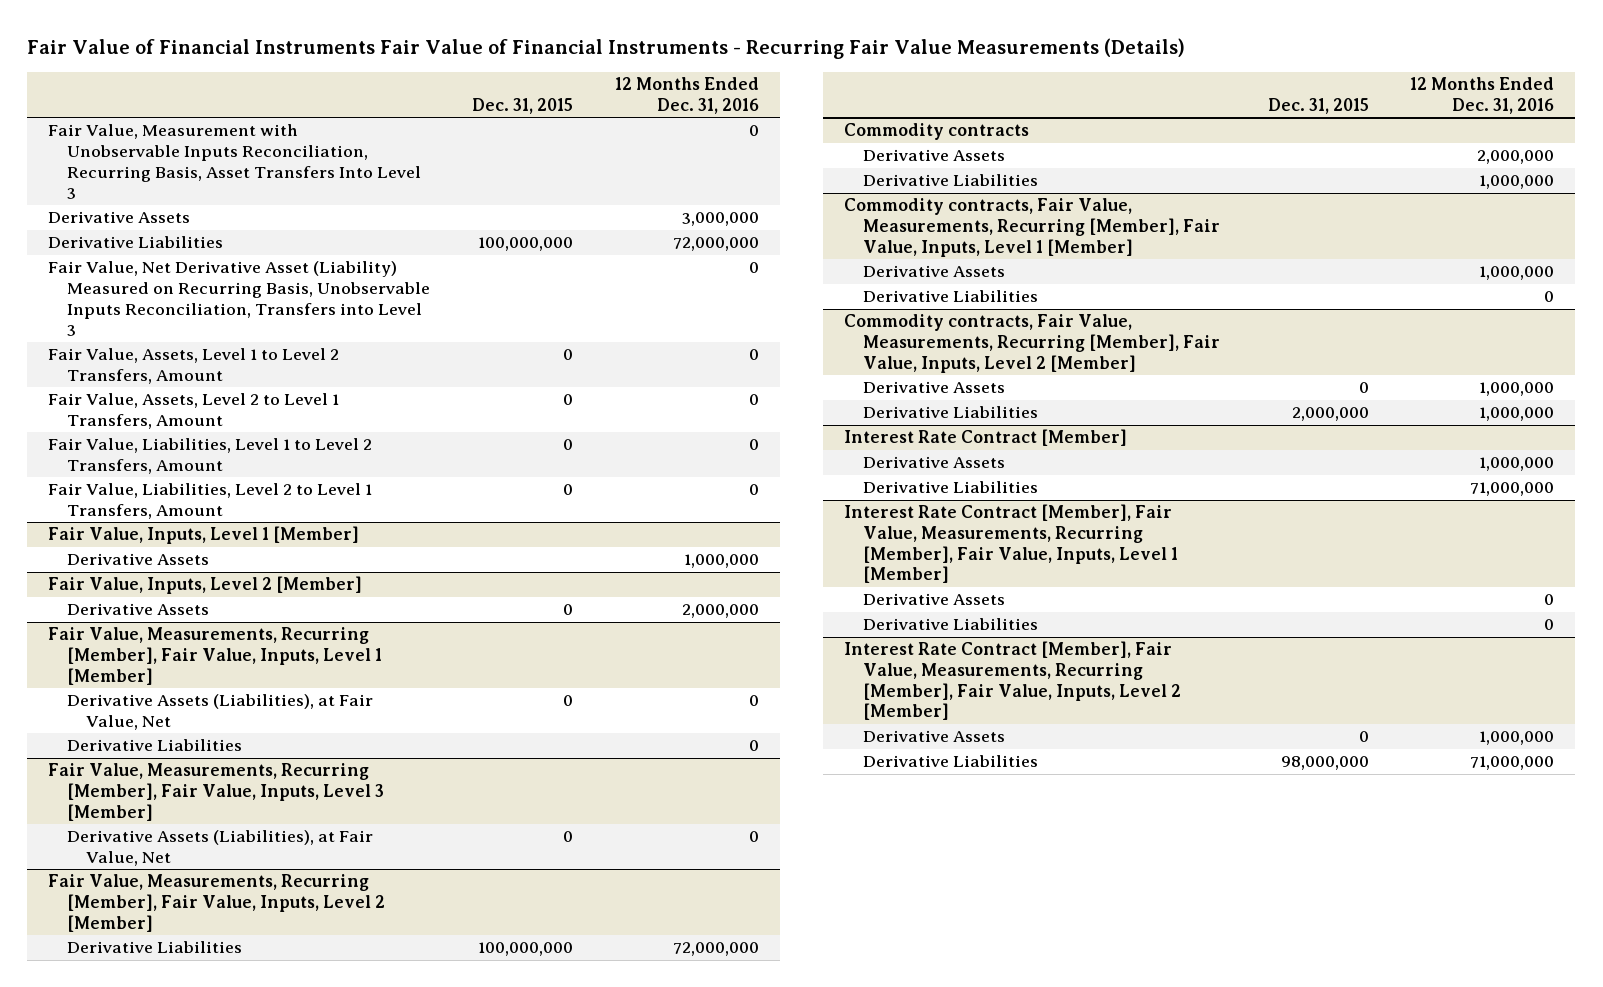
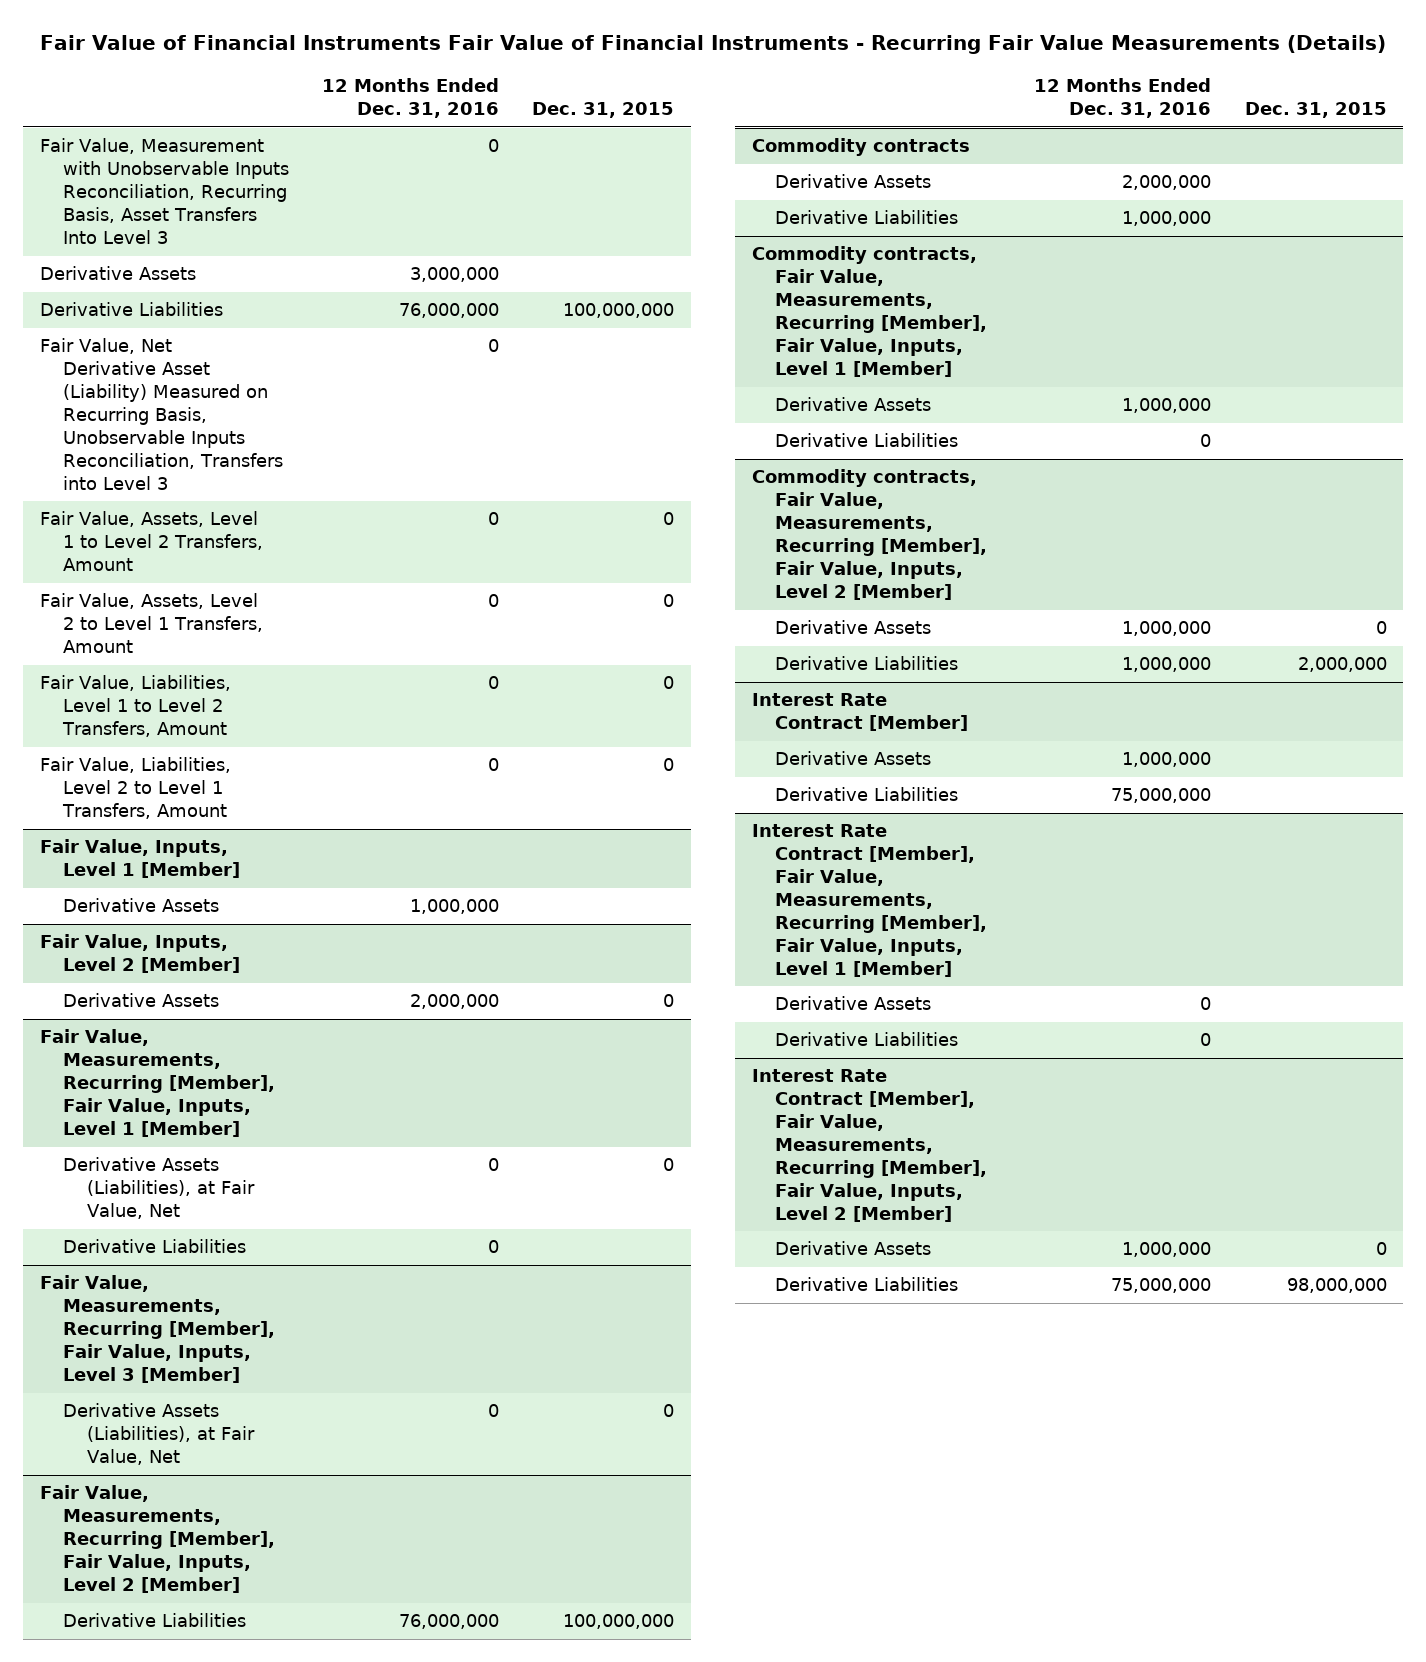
- | Dec. 31, 2015 | 12 Months Ended Dec. 31, 2016
+ | 12 Months Ended Dec. 31, 2016 | Dec. 31, 2015
- Derivative Liabilities | 100,000,000 | 72,000,000
+ Derivative Liabilities | 76,000,000 | 100,000,000
@ Fair Value, Measurements, Recurring [Member], Fair Value, Inputs, Level 2 [Member]
- Derivative Liabilities | 100,000,000 | 72,000,000
+ Derivative Liabilities | 76,000,000 | 100,000,000
@ Interest Rate Contract [Member]
- Derivative Liabilities | | 71,000,000
+ Derivative Liabilities | 75,000,000 |
@ Interest Rate Contract [Member], Fair Value, Measurements, Recurring [Member], Fair Value, Inputs, Level 2 [Member]
- Derivative Liabilities | 98,000,000 | 71,000,000
+ Derivative Liabilities | 75,000,000 | 98,000,000

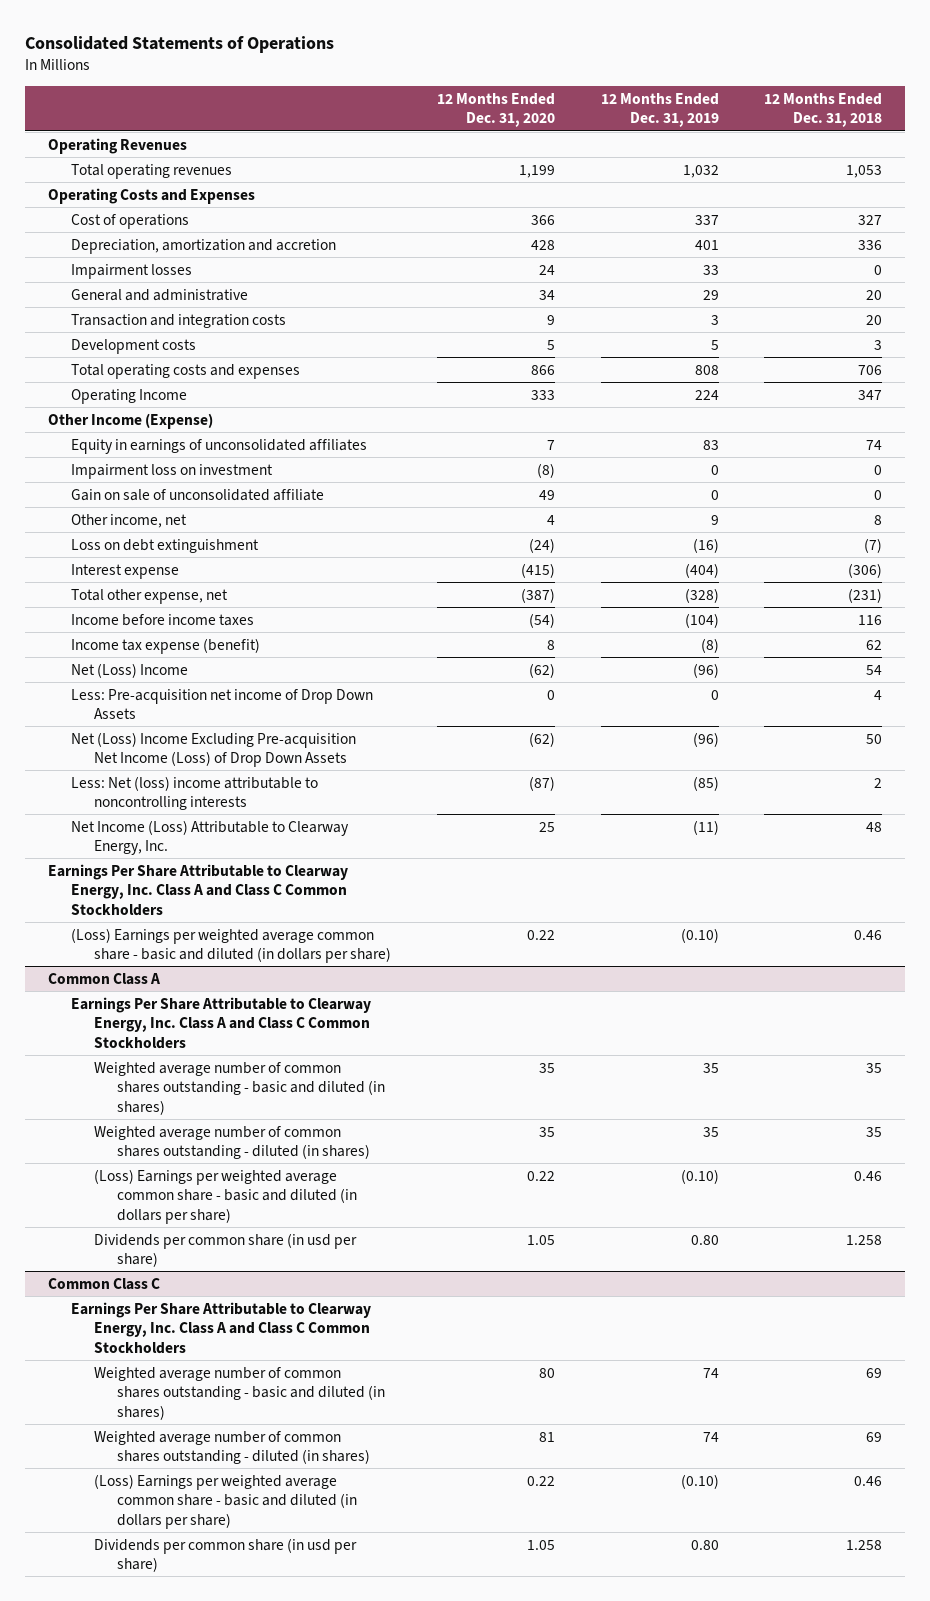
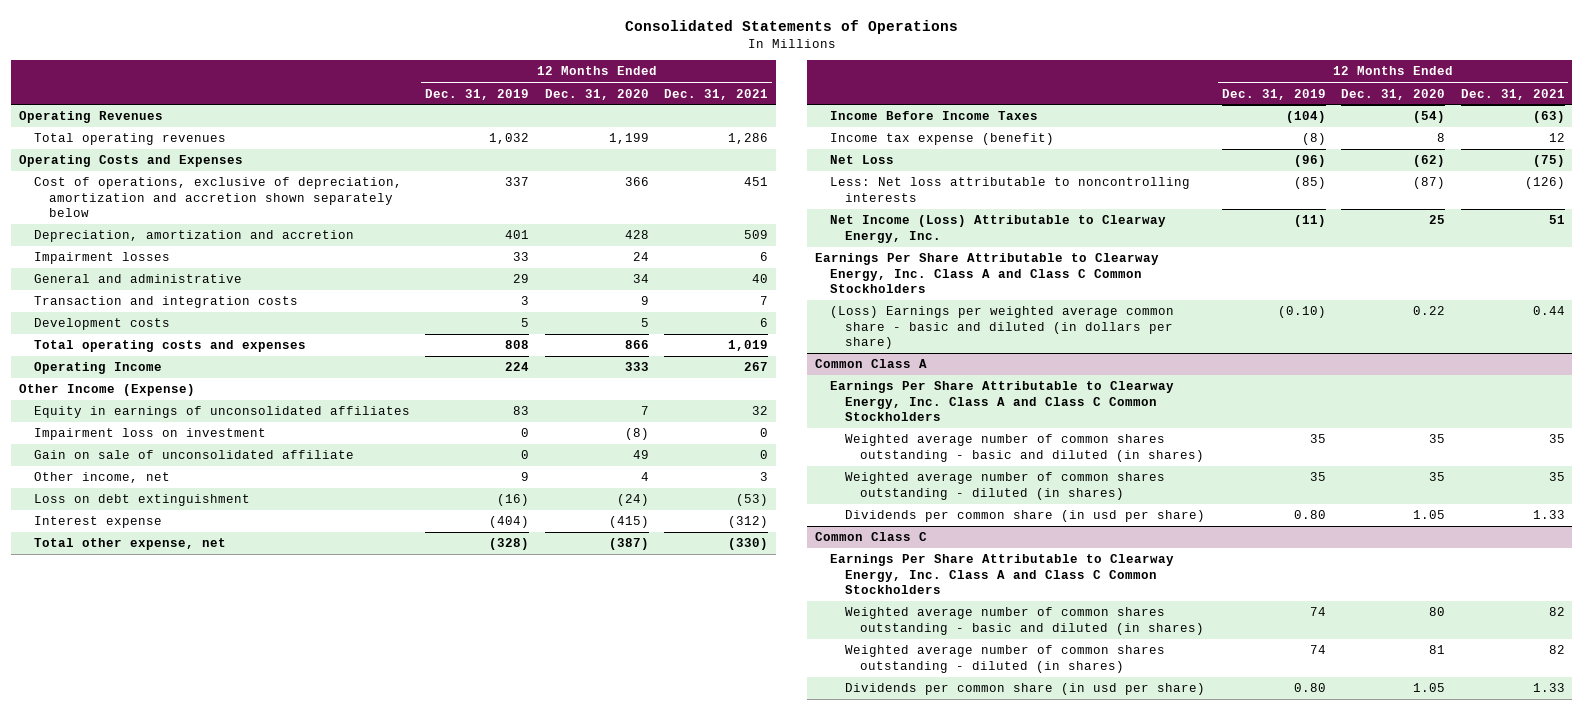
- | 12 Months Ended Dec. 31, 2020 | 12 Months Ended Dec. 31, 2019 | 12 Months Ended Dec. 31, 2018
+ | 12 Months Ended Dec. 31, 2019 | 12 Months Ended Dec. 31, 2020 | 12 Months Ended Dec. 31, 2021
- Cost of operations | 366 | 337 | 327
+ Cost of operations, exclusive of depreciation, amortization and accretion shown separately below | 337 | 366 | 451
- Income before income taxes | (54) | (104) | 116
+ Income Before Income Taxes | (104) | (54) | (63)
- Net (Loss) Income | (62) | (96) | 54
- Less: Pre-acquisition net income of Drop Down Assets | 0 | 0 | 4
- Net (Loss) Income Excluding Pre-acquisition Net Income (Loss) of Drop Down Assets | (62) | (96) | 50
- Less: Net (loss) income attributable to noncontrolling interests | (87) | (85) | 2
+ Net Loss | (96) | (62) | (75)
+ Less: Net loss attributable to noncontrolling interests | (85) | (87) | (126)
@ Common Class A
- (Loss) Earnings per weighted average common share - basic and diluted (in dollars per share) | 0.22 | (0.10) | 0.46
@ Common Class C
- (Loss) Earnings per weighted average common share - basic and diluted (in dollars per share) | 0.22 | (0.10) | 0.46

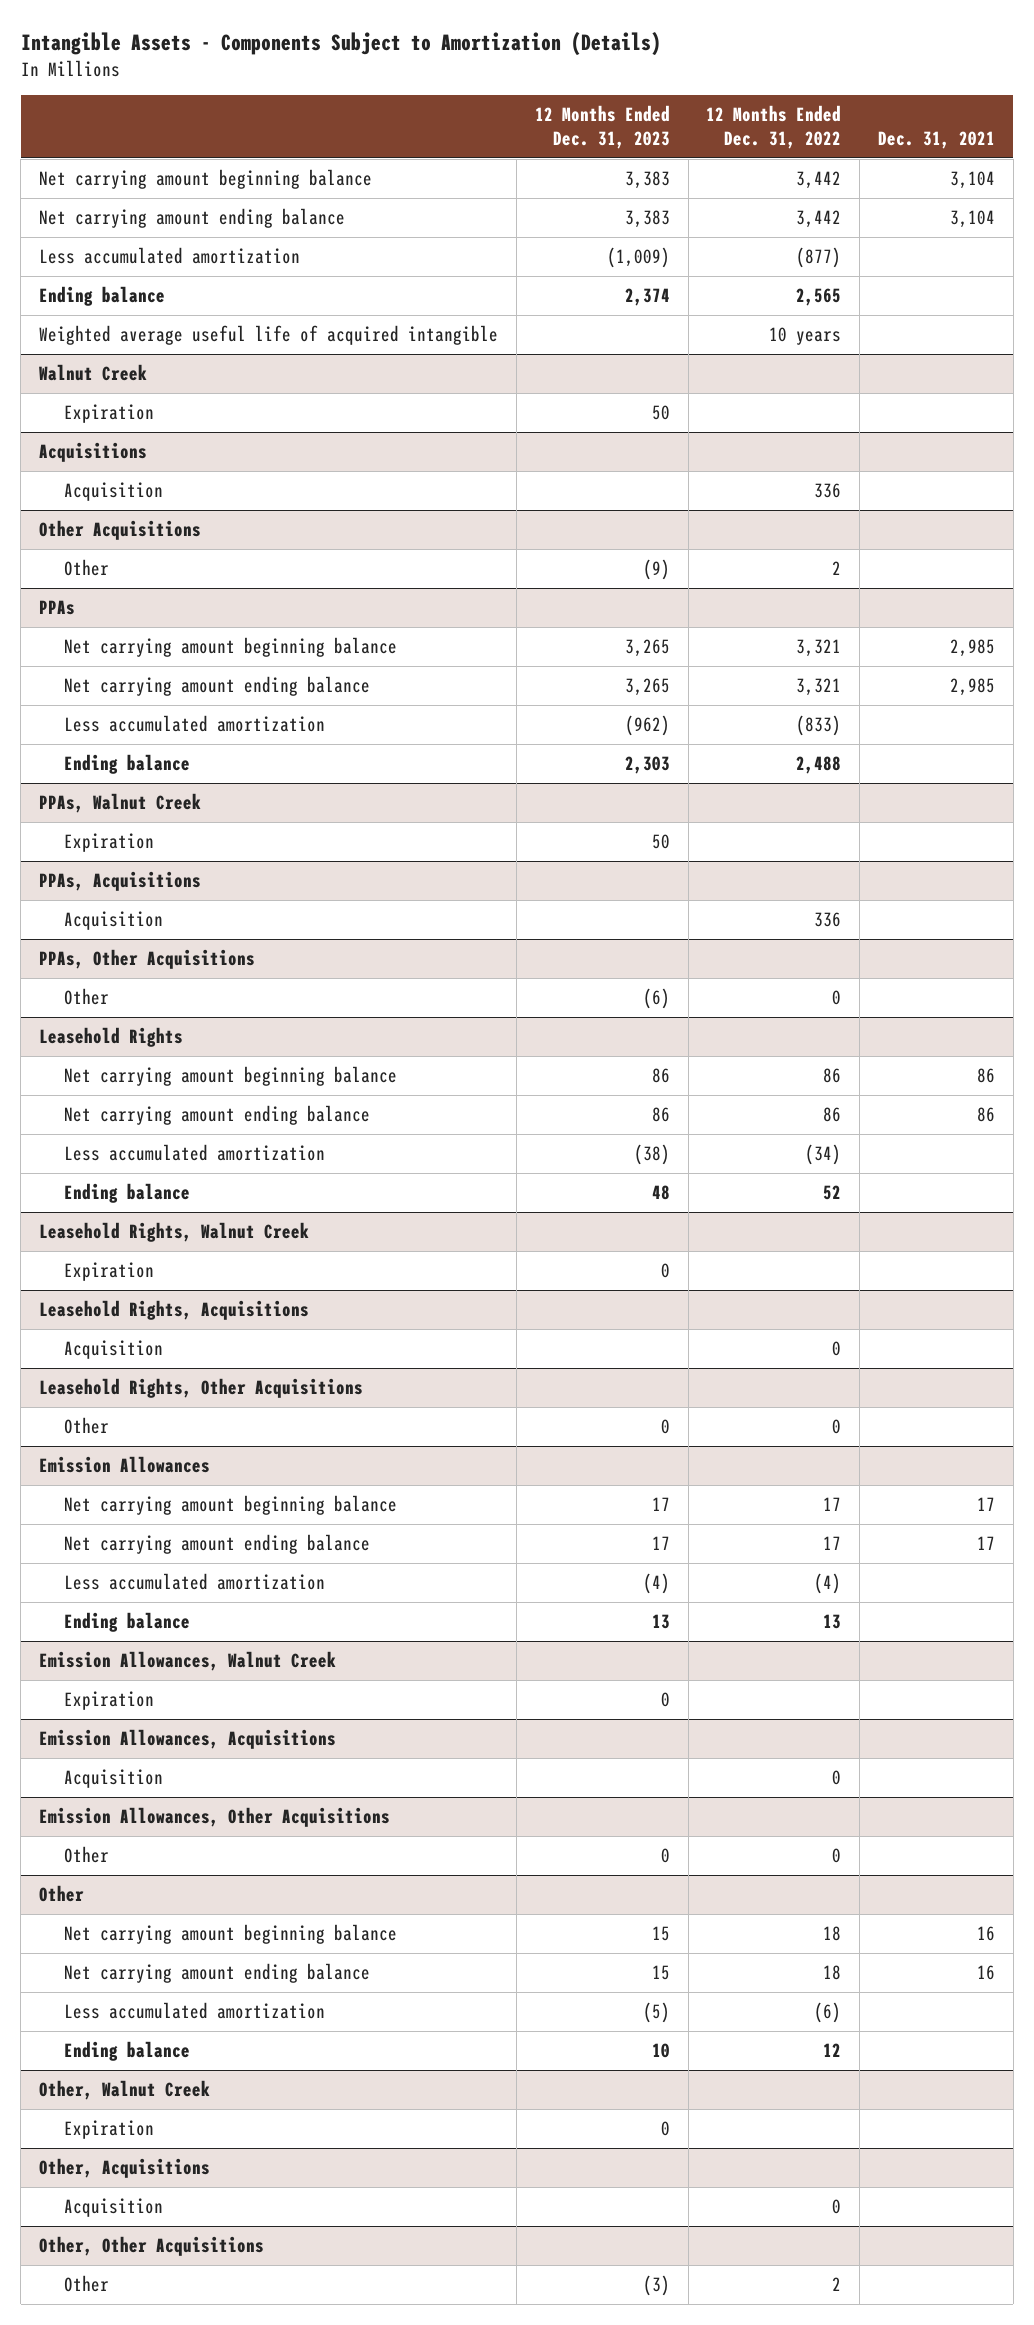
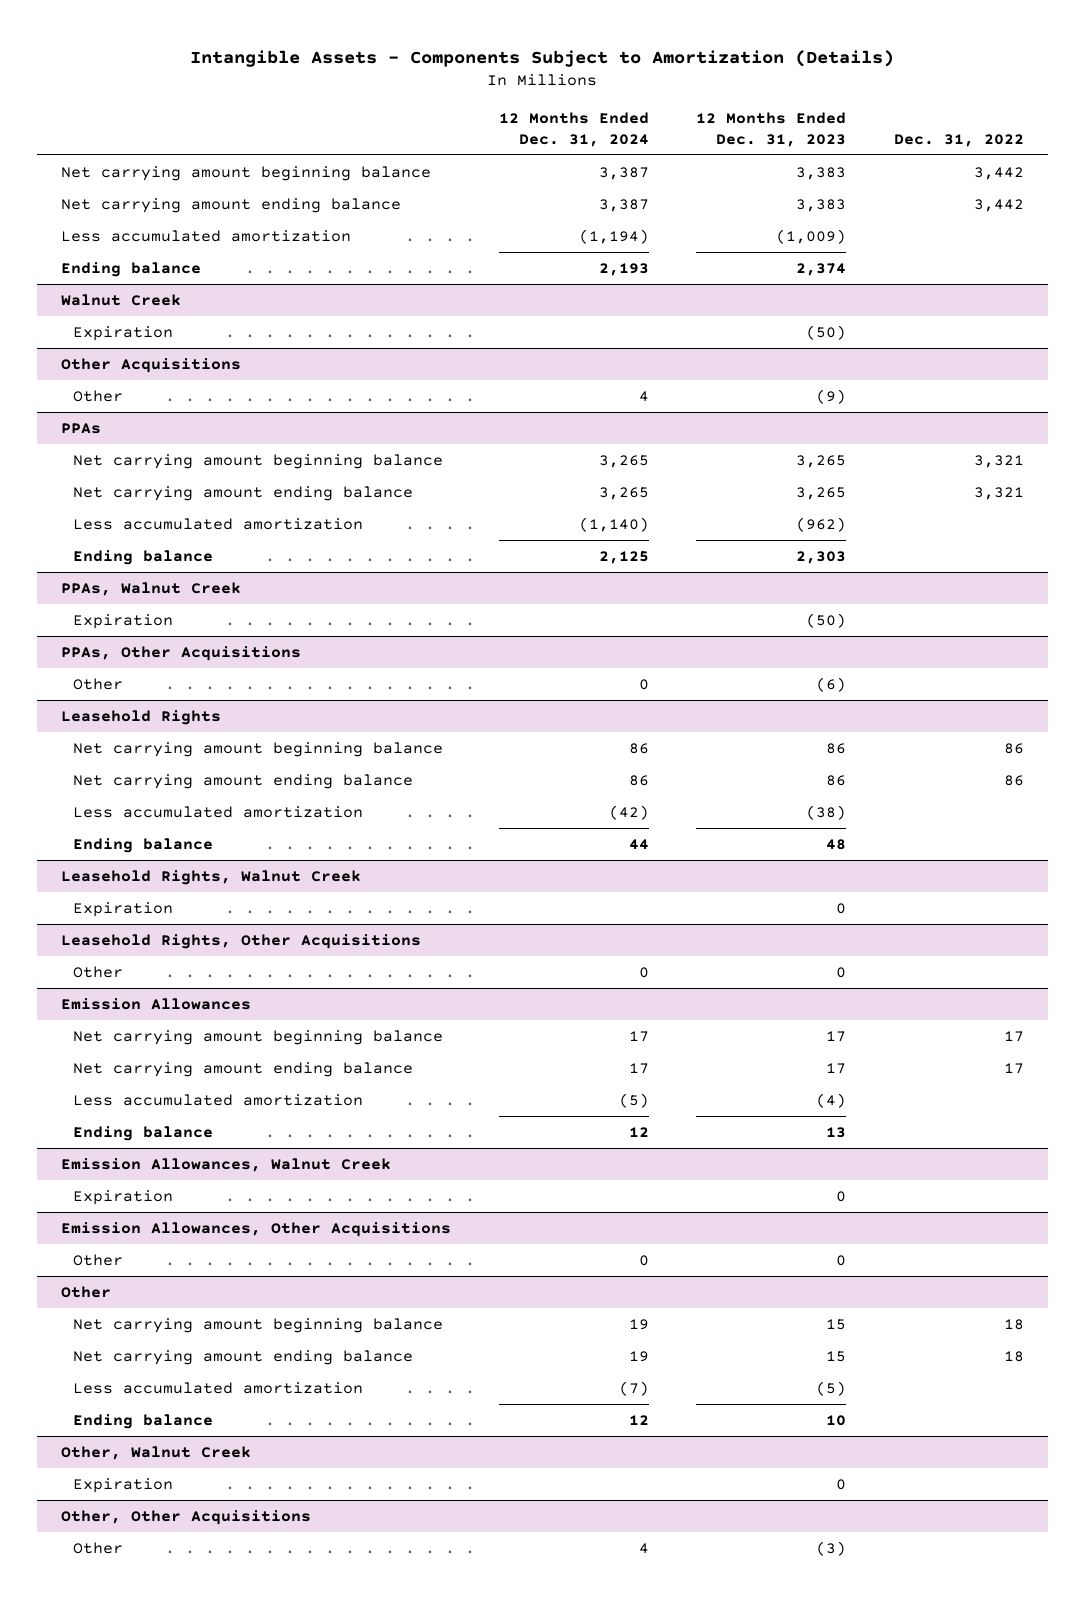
- | 12 Months Ended Dec. 31, 2023 | 12 Months Ended Dec. 31, 2022 | Dec. 31, 2021
+ | 12 Months Ended Dec. 31, 2024 | 12 Months Ended Dec. 31, 2023 | Dec. 31, 2022
- Weighted average useful life of acquired intangible | | 10 years |
@ Walnut Creek
- Expiration | 50 | |
- Acquisitions
- Acquisition | | 336 |
@ Walnut Creek
+ Expiration | | (50) |
@ PPAs, Walnut Creek
- Expiration | 50 | |
- PPAs, Acquisitions
- Acquisition | | 336 |
@ PPAs, Walnut Creek
+ Expiration | | (50) |
- Leasehold Rights, Acquisitions
- Acquisition | | 0 |
- Emission Allowances, Acquisitions
- Acquisition | | 0 |
- Other, Acquisitions
- Acquisition | | 0 |

